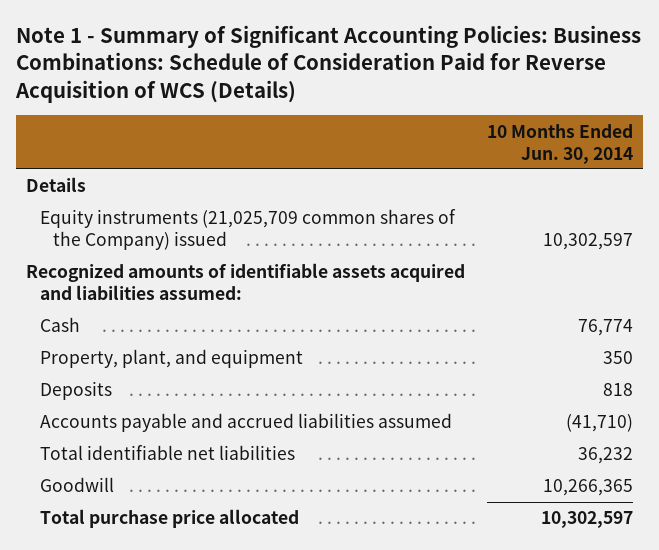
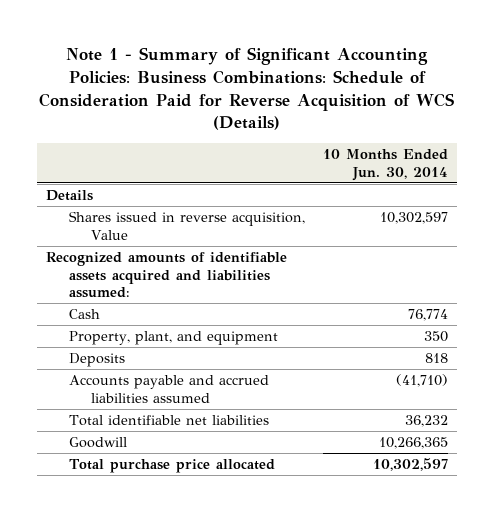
- Equity instruments (21,025,709 common shares of the Company) issued | 10,302,597
+ Shares issued in reverse acquisition, Value | 10,302,597

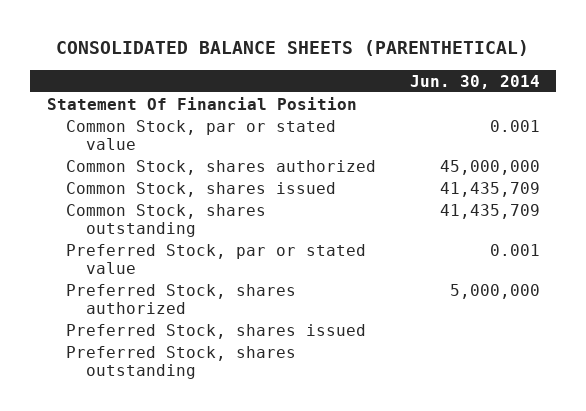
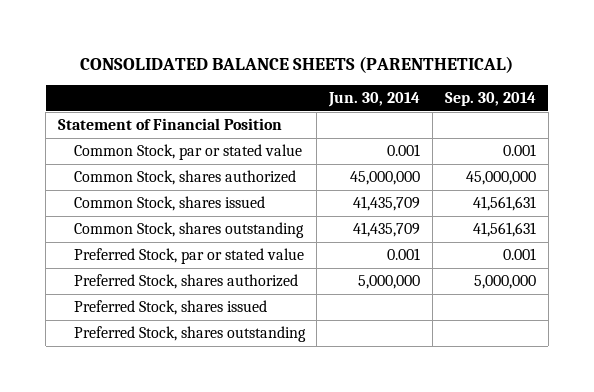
- | Jun. 30, 2014
+ | Jun. 30, 2014 | Sep. 30, 2014
- Statement Of Financial Position
+ Statement of Financial Position

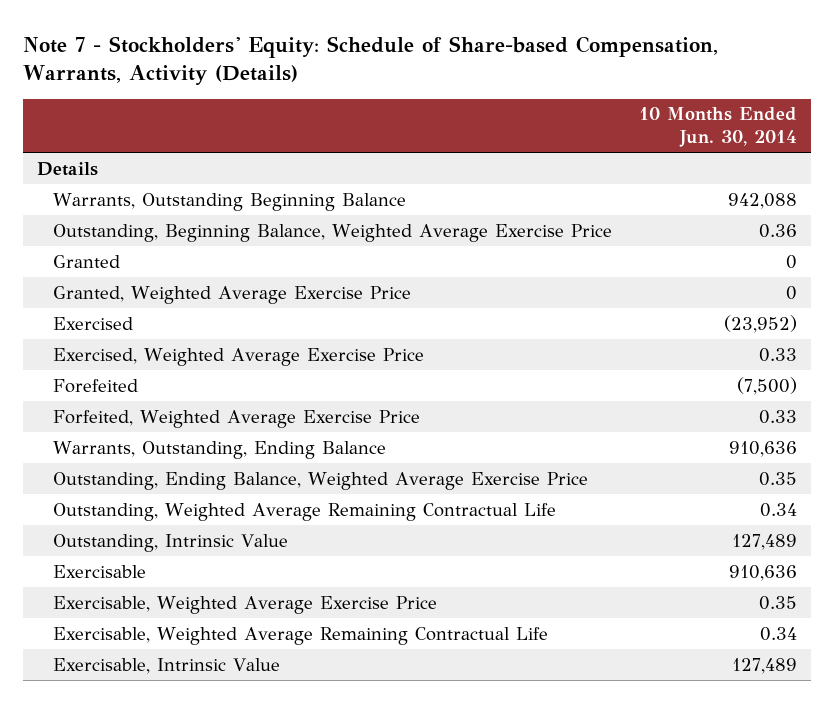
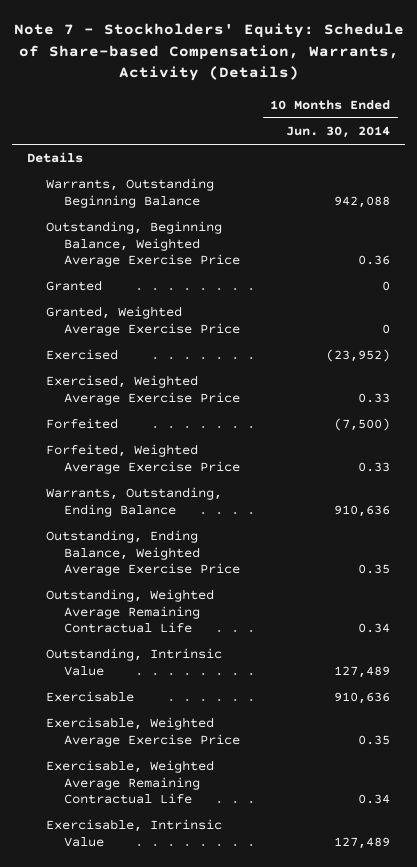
- Forefeited | (7,500)
+ Forfeited | (7,500)

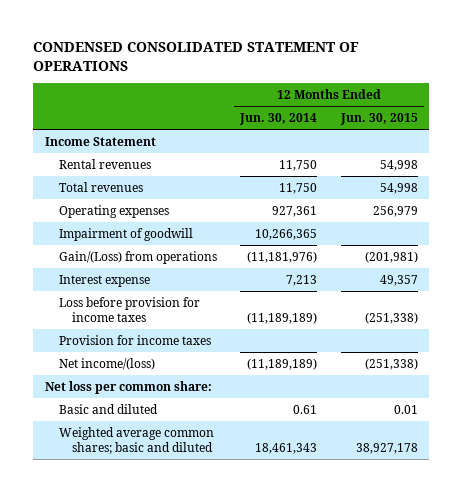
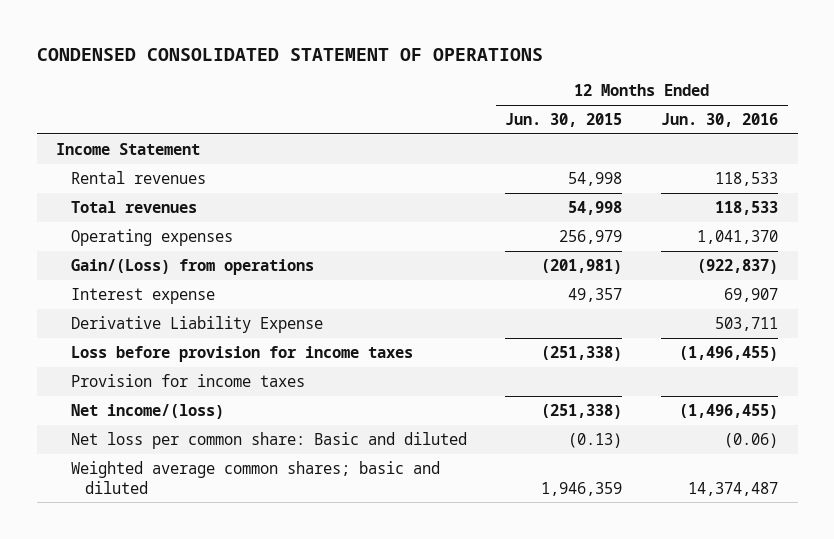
- | 12 Months Ended Jun. 30, 2014 | 12 Months Ended Jun. 30, 2015
+ | 12 Months Ended Jun. 30, 2015 | 12 Months Ended Jun. 30, 2016
- Impairment of goodwill | 10,266,365 |
+ Derivative Liability Expense | | 503,711
- Net loss per common share:
- Basic and diluted | 0.61 | 0.01
- Weighted average common shares; basic and diluted | 18,461,343 | 38,927,178
+ Net loss per common share: Basic and diluted | (0.13) | (0.06)
+ Weighted average common shares; basic and diluted | 1,946,359 | 14,374,487

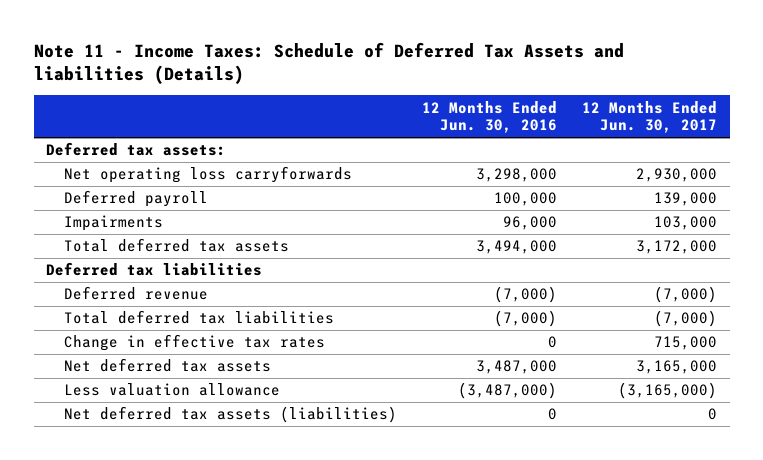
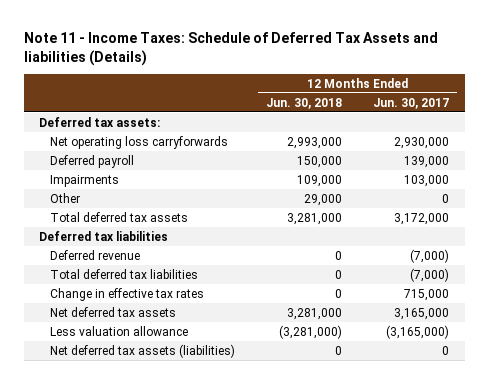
- | 12 Months Ended Jun. 30, 2016 | 12 Months Ended Jun. 30, 2017
+ | 12 Months Ended Jun. 30, 2018 | 12 Months Ended Jun. 30, 2017
+ Other | 29,000 | 0

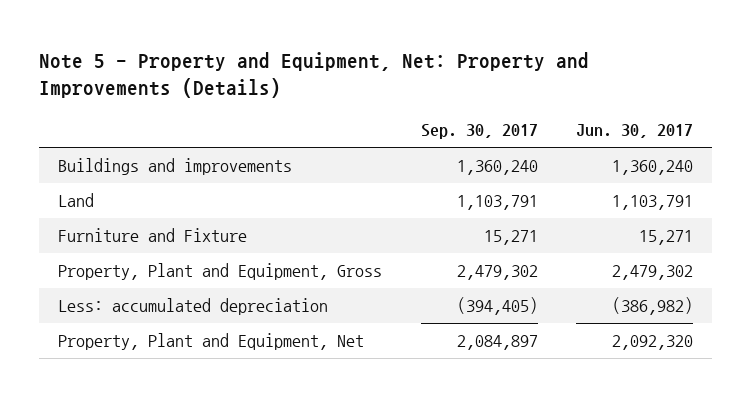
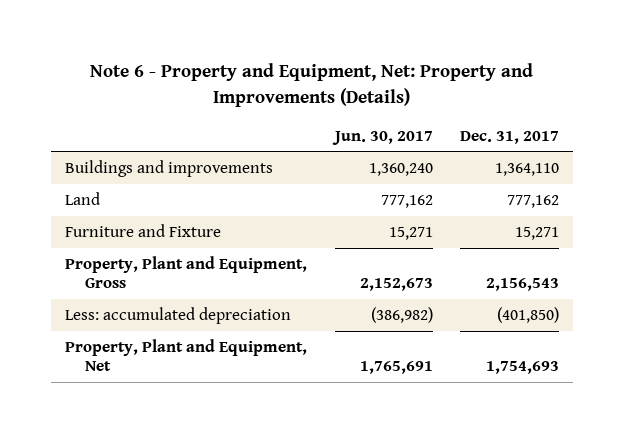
- Note 5 - Property and Equipment, Net: Property and Improvements (Details)
+ Note 6 - Property and Equipment, Net: Property and Improvements (Details)
- | Sep. 30, 2017 | Jun. 30, 2017
+ | Jun. 30, 2017 | Dec. 31, 2017
- Land | 1,103,791 | 1,103,791
+ Land | 777,162 | 777,162
- Property, Plant and Equipment, Gross | 2,479,302 | 2,479,302
+ Property, Plant and Equipment, Gross | 2,152,673 | 2,156,543
- Property, Plant and Equipment, Net | 2,084,897 | 2,092,320
+ Property, Plant and Equipment, Net | 1,765,691 | 1,754,693

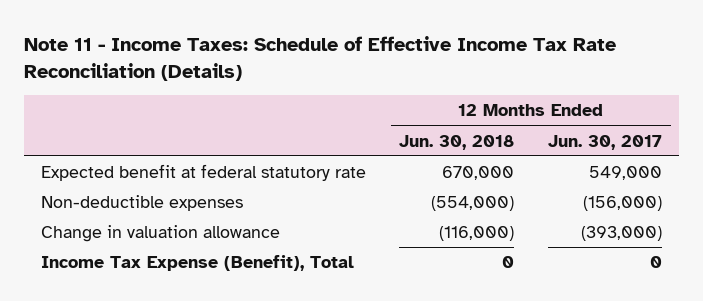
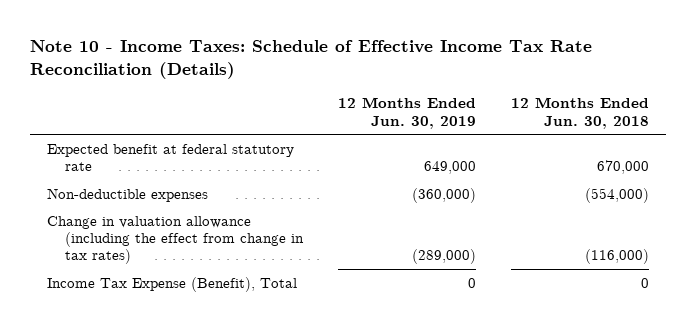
- Note 11 - Income Taxes: Schedule of Effective Income Tax Rate Reconciliation (Details)
+ Note 10 - Income Taxes: Schedule of Effective Income Tax Rate Reconciliation (Details)
- | 12 Months Ended Jun. 30, 2018 | 12 Months Ended Jun. 30, 2017
+ | 12 Months Ended Jun. 30, 2019 | 12 Months Ended Jun. 30, 2018
- Change in valuation allowance | (116,000) | (393,000)
+ Change in valuation allowance (including the effect from change in tax rates) | (289,000) | (116,000)

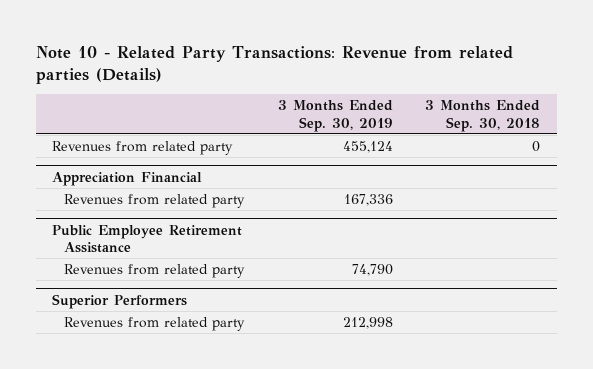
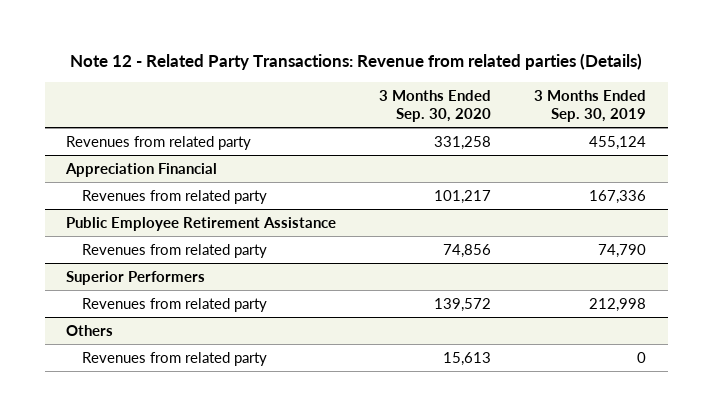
- Note 10 - Related Party Transactions: Revenue from related parties (Details)
+ Note 12 - Related Party Transactions: Revenue from related parties (Details)
- | 3 Months Ended Sep. 30, 2019 | 3 Months Ended Sep. 30, 2018
+ | 3 Months Ended Sep. 30, 2020 | 3 Months Ended Sep. 30, 2019
+ Others
+ Revenues from related party | 15,613 | 0

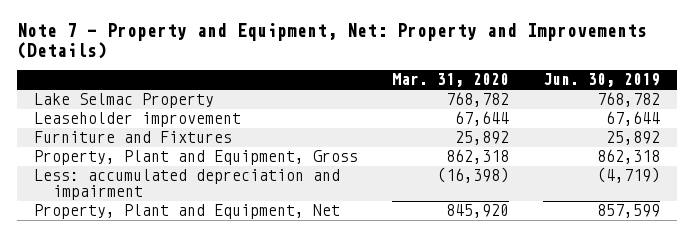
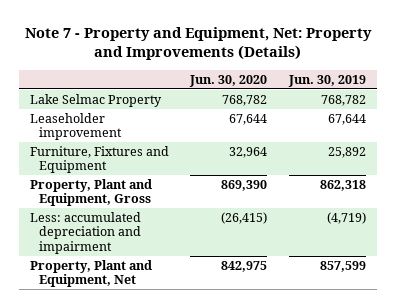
- | Mar. 31, 2020 | Jun. 30, 2019
+ | Jun. 30, 2020 | Jun. 30, 2019
- Furniture and Fixtures | 25,892 | 25,892
+ Furniture, Fixtures and Equipment | 32,964 | 25,892

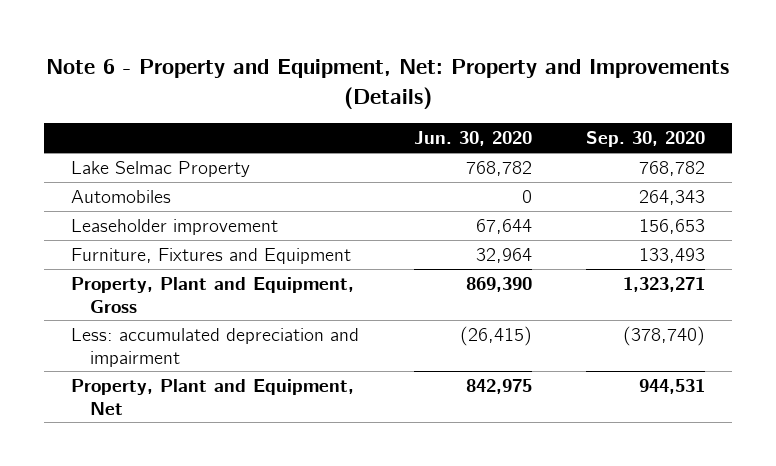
- Note 7 - Property and Equipment, Net: Property and Improvements (Details)
+ Note 6 - Property and Equipment, Net: Property and Improvements (Details)
- | Jun. 30, 2020 | Jun. 30, 2019
+ | Jun. 30, 2020 | Sep. 30, 2020
+ Automobiles | 0 | 264,343

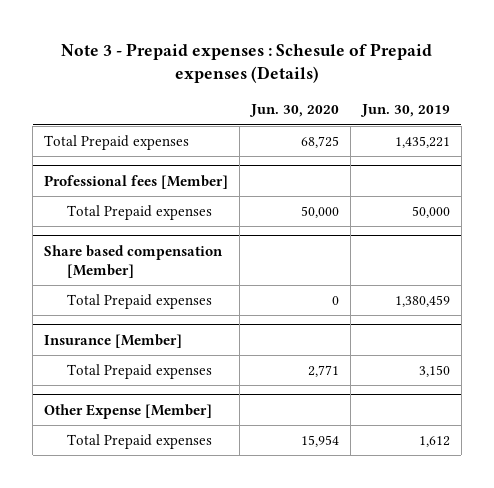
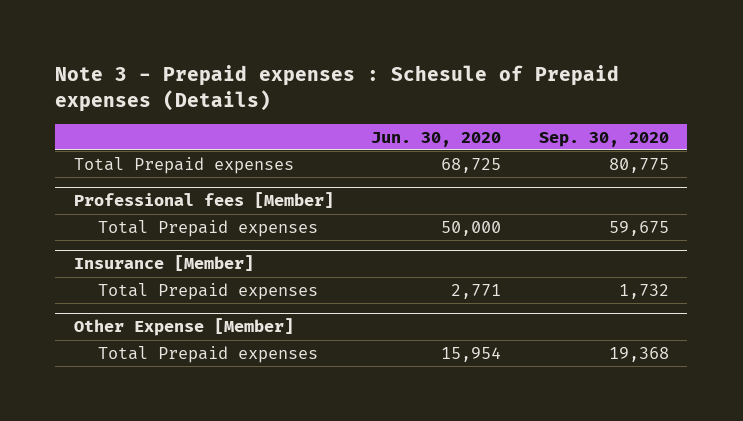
- | Jun. 30, 2020 | Jun. 30, 2019
+ | Jun. 30, 2020 | Sep. 30, 2020
- Share based compensation [Member]
- Total Prepaid expenses | 0 | 1,380,459

